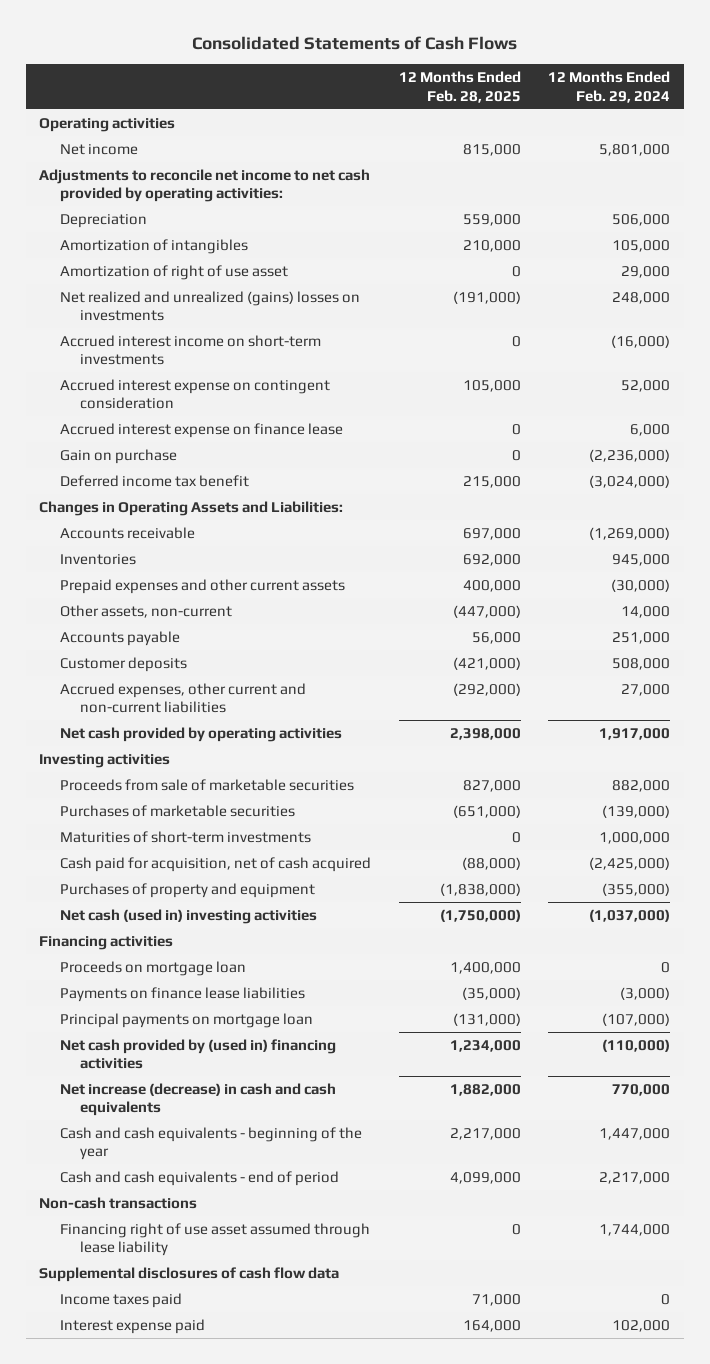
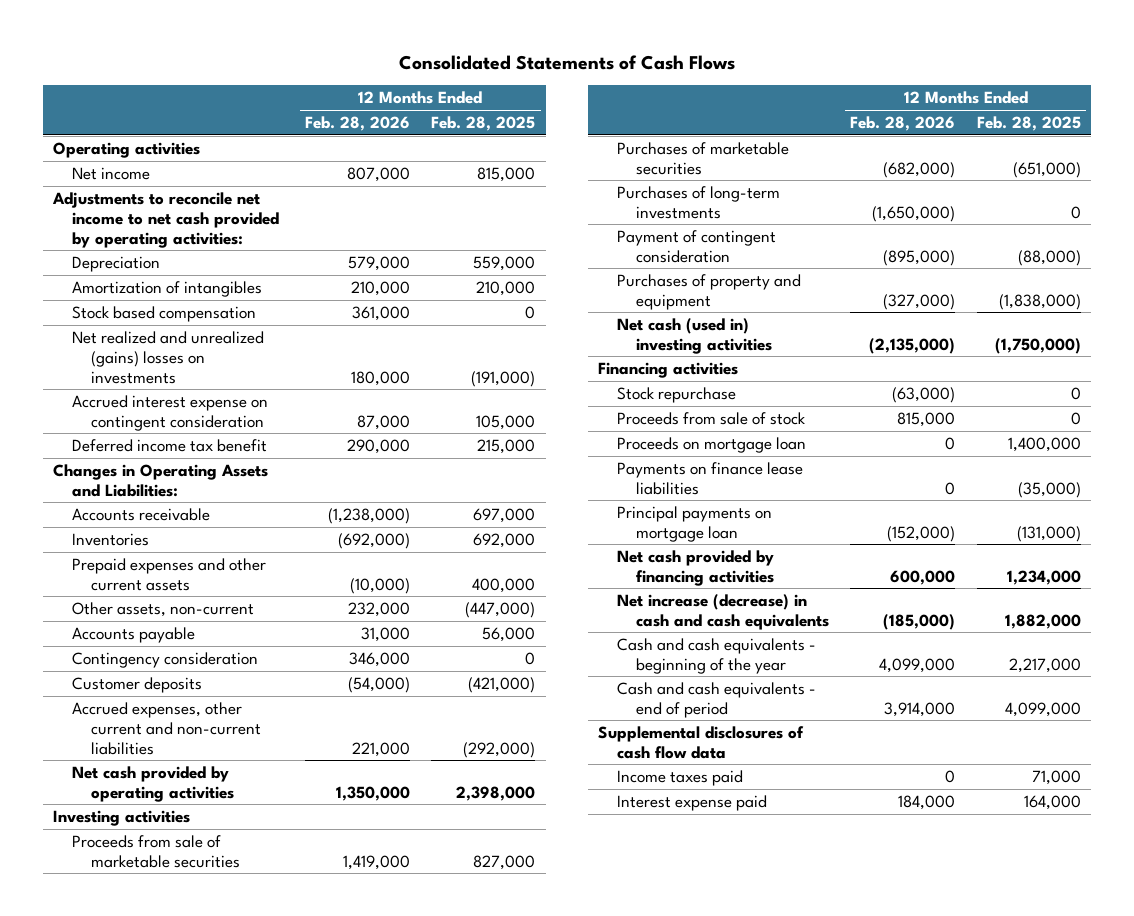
- | 12 Months Ended Feb. 28, 2025 | 12 Months Ended Feb. 29, 2024
+ | 12 Months Ended Feb. 28, 2026 | 12 Months Ended Feb. 28, 2025
- Amortization of right of use asset | 0 | 29,000
+ Stock based compensation | 361,000 | 0
- Accrued interest income on short-term investments | 0 | (16,000)
- Accrued interest expense on finance lease | 0 | 6,000
- Gain on purchase | 0 | (2,236,000)
+ Contingency consideration | 346,000 | 0
- Maturities of short-term investments | 0 | 1,000,000
- Cash paid for acquisition, net of cash acquired | (88,000) | (2,425,000)
+ Purchases of long-term investments | (1,650,000) | 0
+ Payment of contingent consideration | (895,000) | (88,000)
+ Stock repurchase | (63,000) | 0
+ Proceeds from sale of stock | 815,000 | 0
- Net cash provided by (used in) financing activities | 1,234,000 | (110,000)
+ Net cash provided by financing activities | 600,000 | 1,234,000
- Non-cash transactions
- Financing right of use asset assumed through lease liability | 0 | 1,744,000

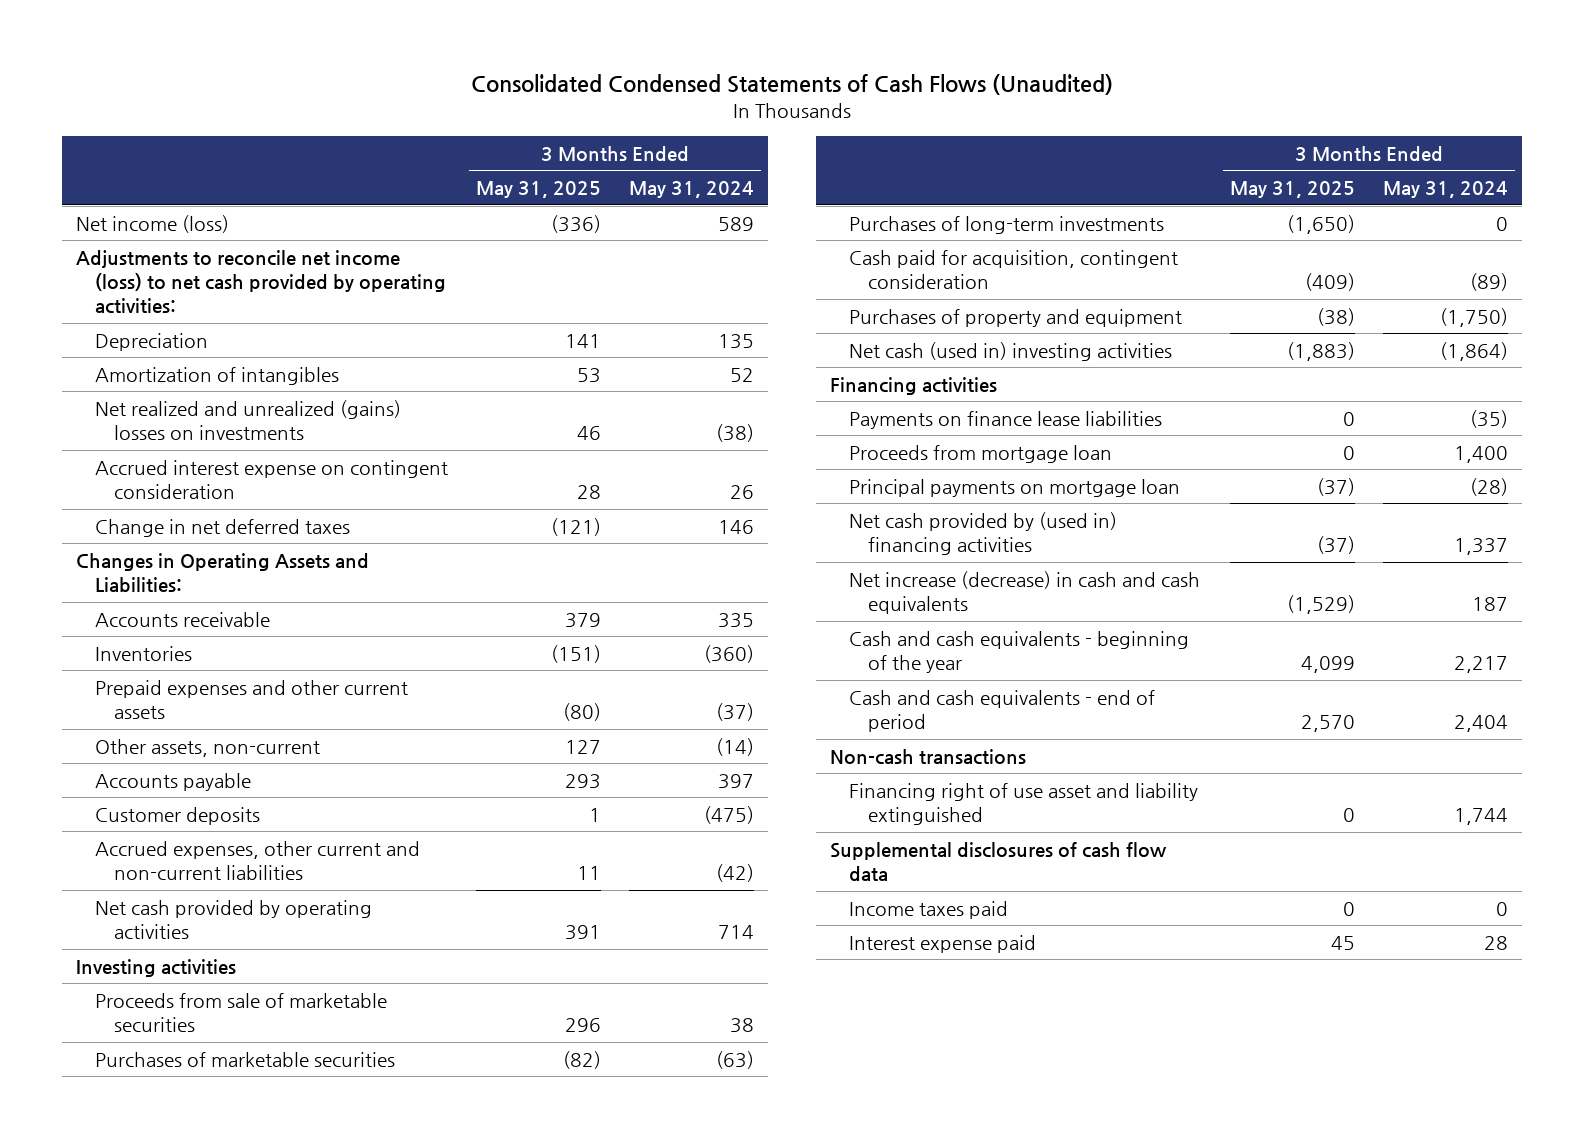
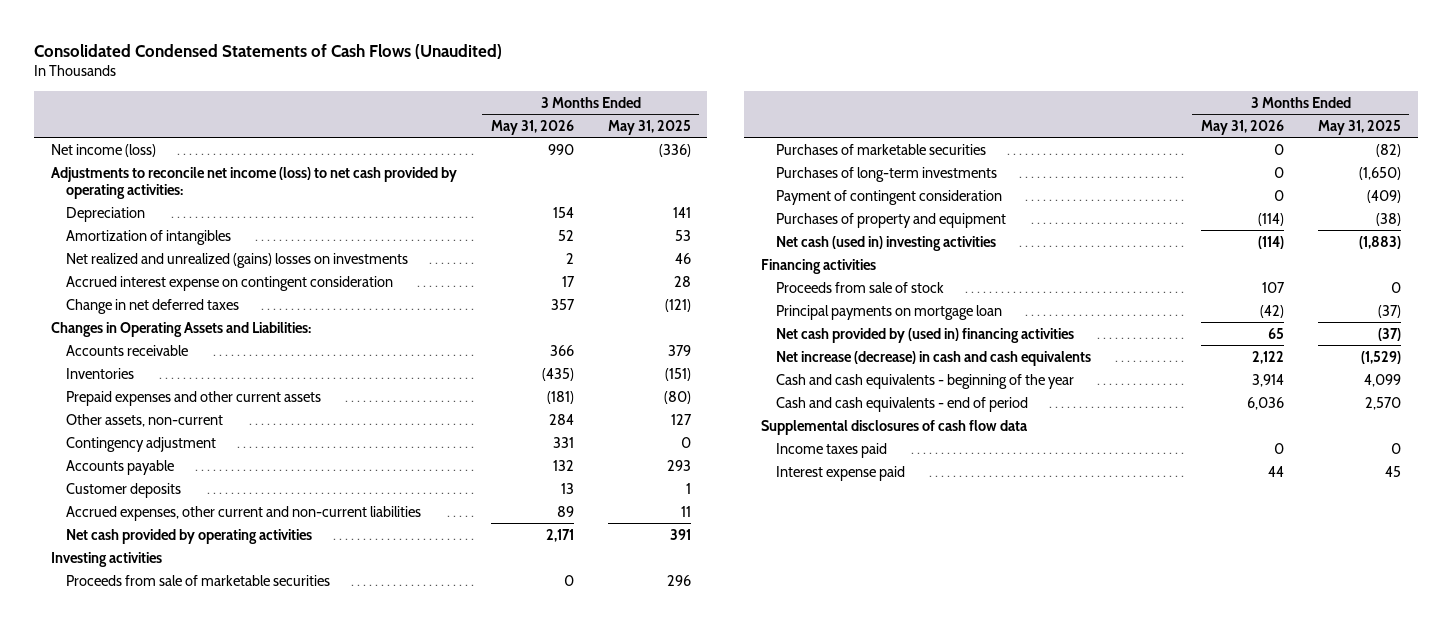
- | 3 Months Ended May 31, 2025 | 3 Months Ended May 31, 2024
+ | 3 Months Ended May 31, 2026 | 3 Months Ended May 31, 2025
+ Contingency adjustment | 331 | 0
- Cash paid for acquisition, contingent consideration | (409) | (89)
+ Payment of contingent consideration | 0 | (409)
- Payments on finance lease liabilities | 0 | (35)
- Proceeds from mortgage loan | 0 | 1,400
+ Proceeds from sale of stock | 107 | 0
- Non-cash transactions
- Financing right of use asset and liability extinguished | 0 | 1,744

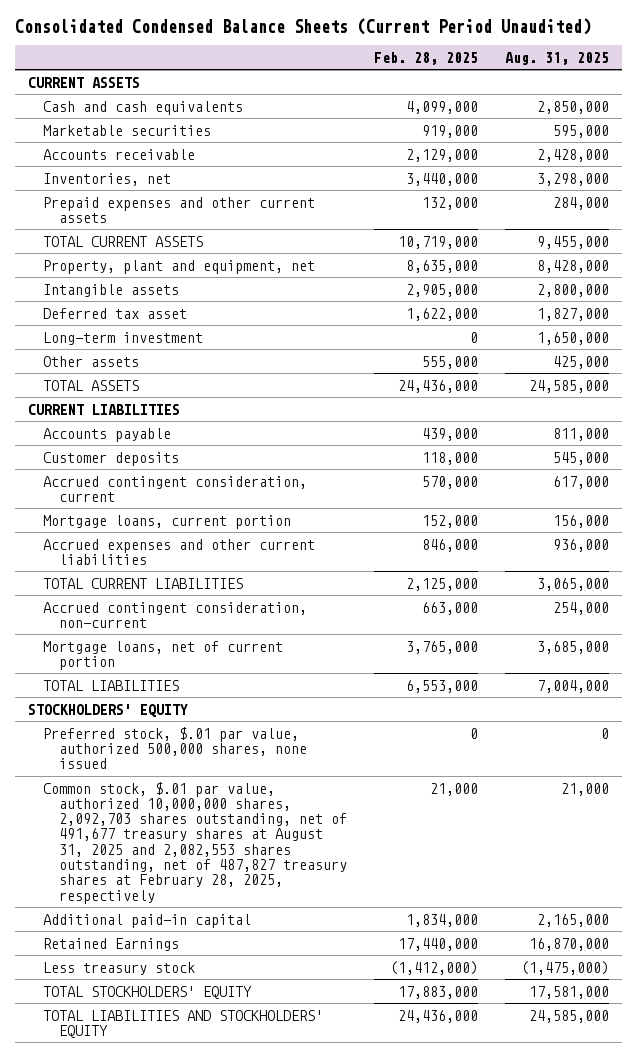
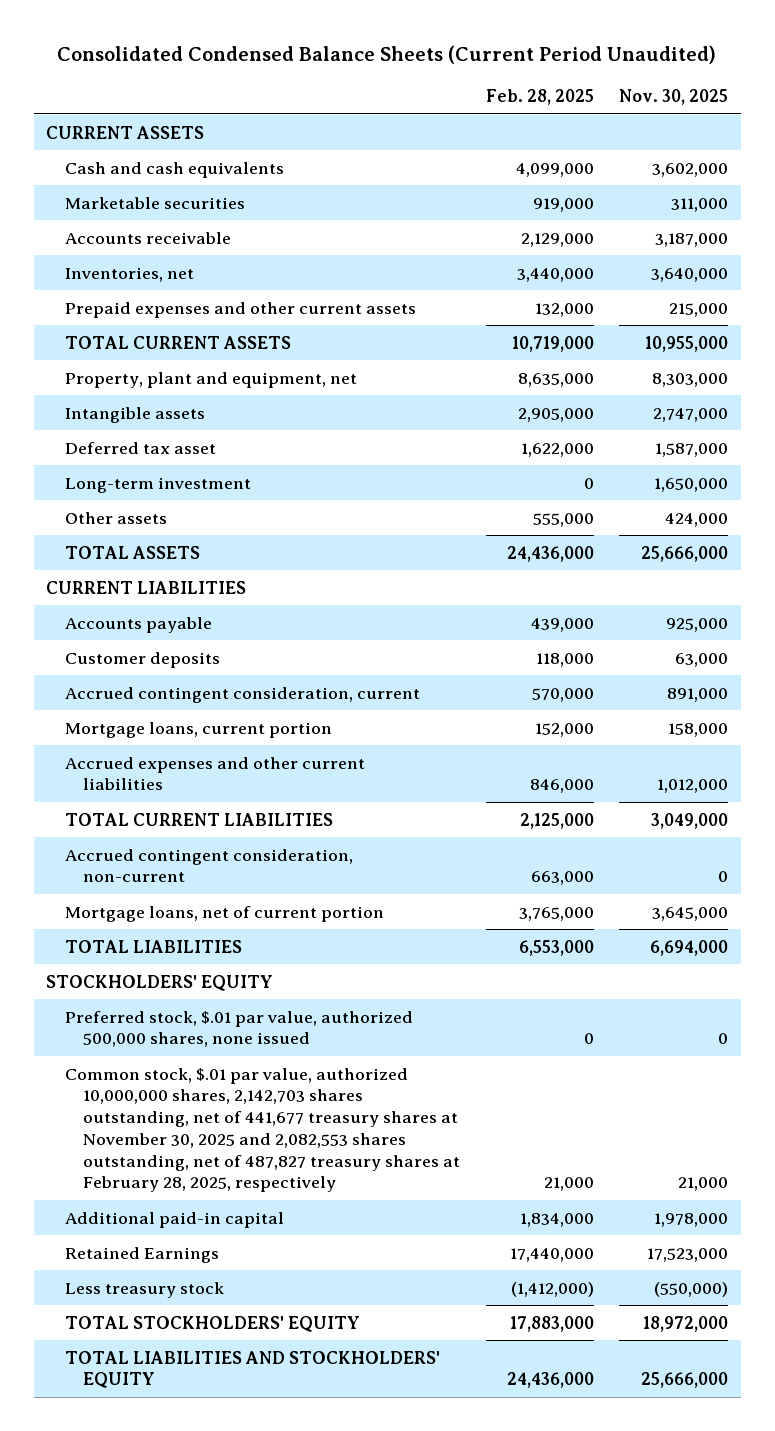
- | Feb. 28, 2025 | Aug. 31, 2025
+ | Feb. 28, 2025 | Nov. 30, 2025
- Common stock, $.01 par value, authorized 10,000,000 shares, 2,092,703 shares outstanding, net of 491,677 treasury shares at August 31, 2025 and 2,082,553 shares outstanding, net of 487,827 treasury shares at February 28, 2025, respectively | 21,000 | 21,000
+ Common stock, $.01 par value, authorized 10,000,000 shares, 2,142,703 shares outstanding, net of 441,677 treasury shares at November 30, 2025 and 2,082,553 shares outstanding, net of 487,827 treasury shares at February 28, 2025, respectively | 21,000 | 21,000

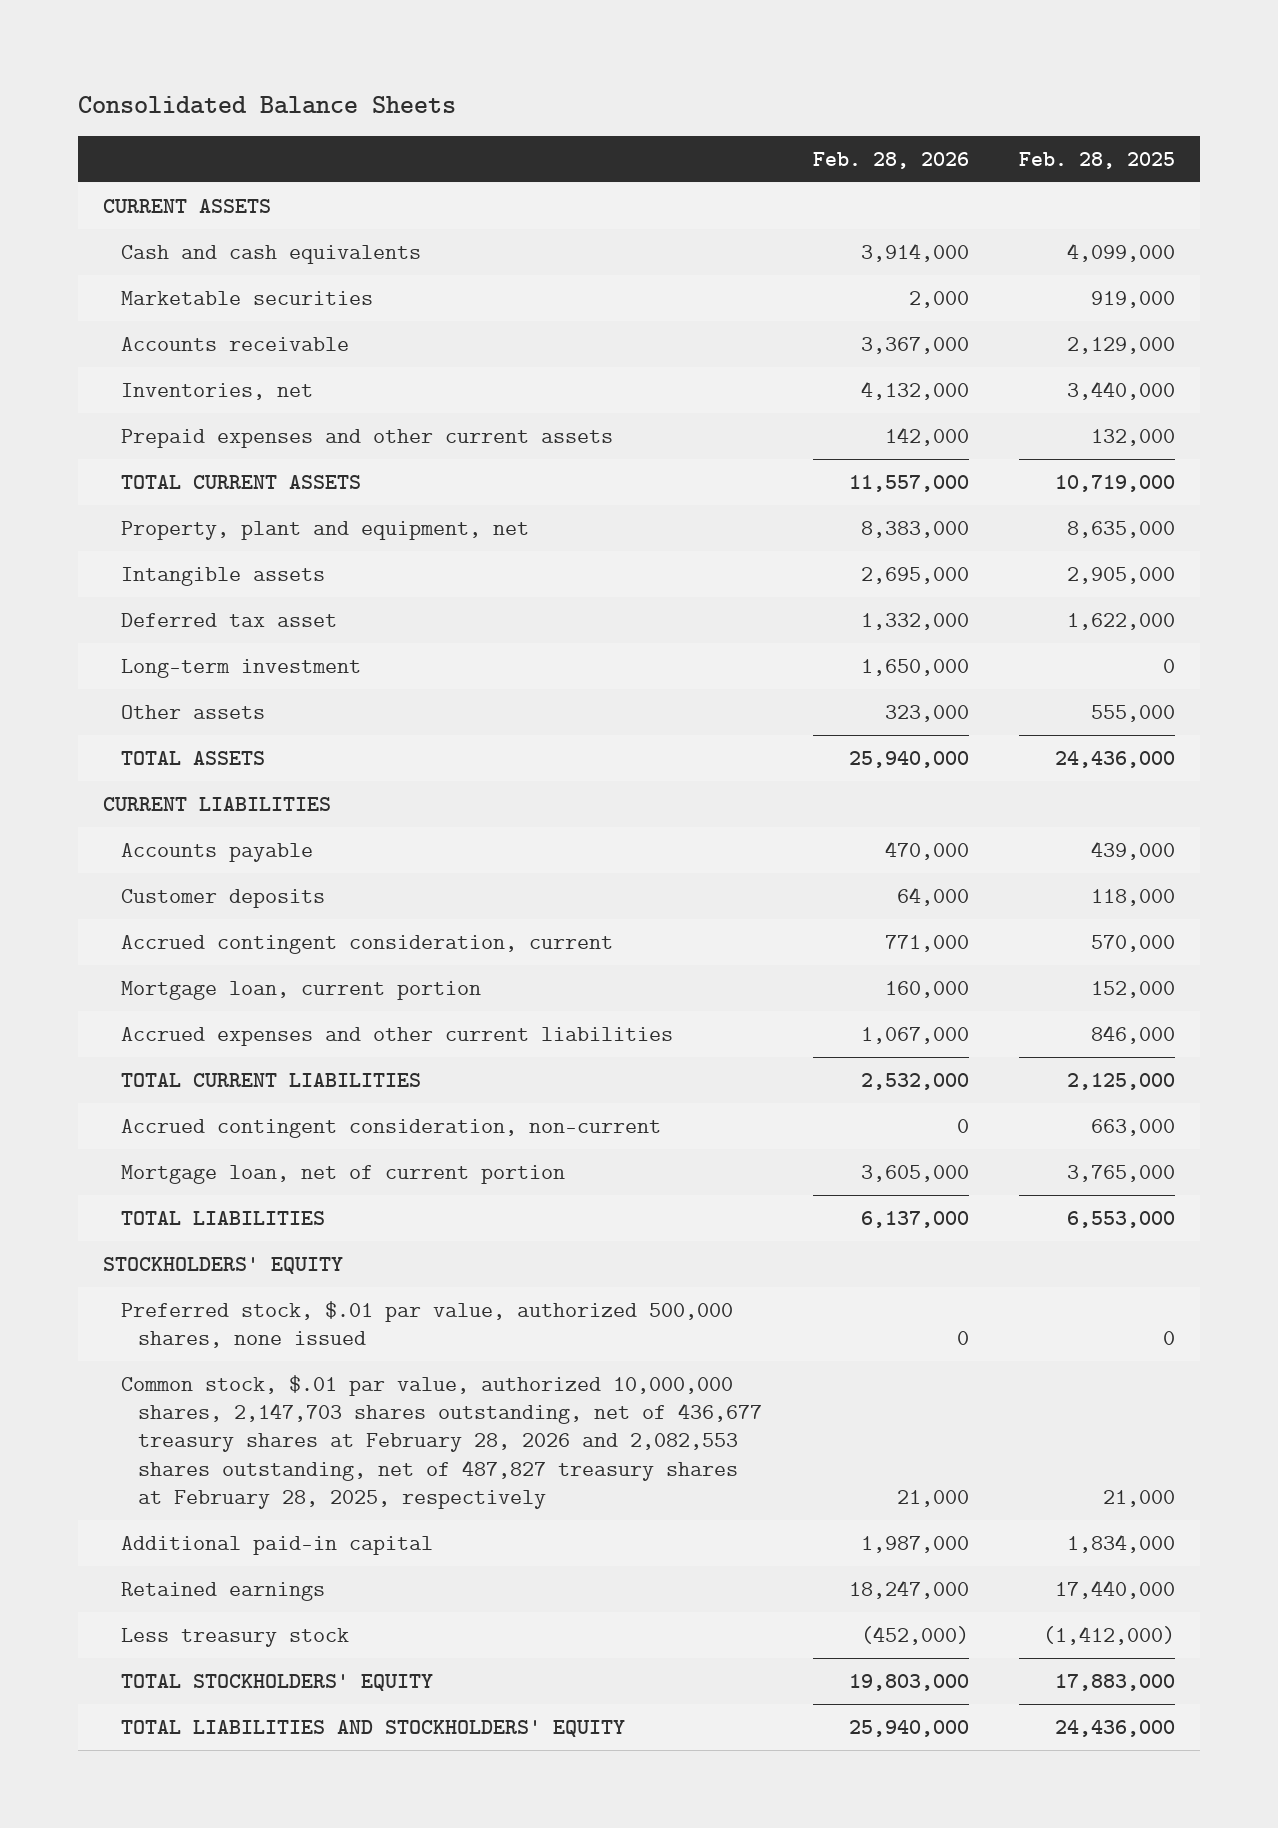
- Consolidated Condensed Balance Sheets (Current Period Unaudited)
+ Consolidated Balance Sheets
- | Feb. 28, 2025 | Nov. 30, 2025
+ | Feb. 28, 2026 | Feb. 28, 2025
- Mortgage loans, current portion | 152,000 | 158,000
+ Mortgage loan, current portion | 160,000 | 152,000
- Mortgage loans, net of current portion | 3,765,000 | 3,645,000
+ Mortgage loan, net of current portion | 3,605,000 | 3,765,000
- Common stock, $.01 par value, authorized 10,000,000 shares, 2,142,703 shares outstanding, net of 441,677 treasury shares at November 30, 2025 and 2,082,553 shares outstanding, net of 487,827 treasury shares at February 28, 2025, respectively | 21,000 | 21,000
+ Common stock, $.01 par value, authorized 10,000,000 shares, 2,147,703 shares outstanding, net of 436,677 treasury shares at February 28, 2026 and 2,082,553 shares outstanding, net of 487,827 treasury shares at February 28, 2025, respectively | 21,000 | 21,000
- Retained Earnings | 17,440,000 | 17,523,000
+ Retained earnings | 18,247,000 | 17,440,000

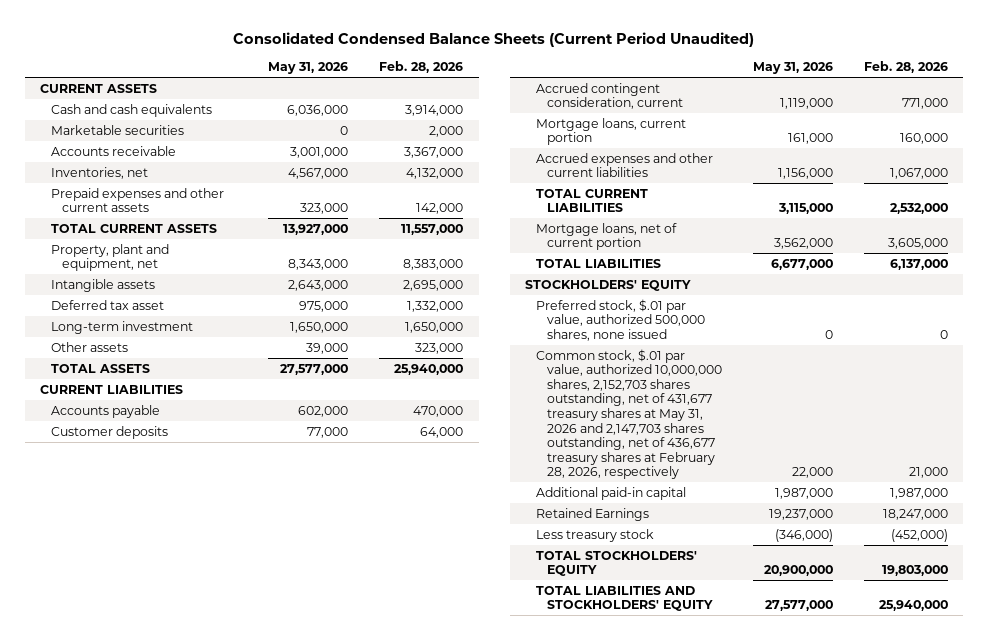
- Consolidated Balance Sheets
+ Consolidated Condensed Balance Sheets (Current Period Unaudited)
- | Feb. 28, 2026 | Feb. 28, 2025
+ | May 31, 2026 | Feb. 28, 2026
- Mortgage loan, current portion | 160,000 | 152,000
+ Mortgage loans, current portion | 161,000 | 160,000
- Accrued contingent consideration, non-current | 0 | 663,000
- Mortgage loan, net of current portion | 3,605,000 | 3,765,000
+ Mortgage loans, net of current portion | 3,562,000 | 3,605,000
- Common stock, $.01 par value, authorized 10,000,000 shares, 2,147,703 shares outstanding, net of 436,677 treasury shares at February 28, 2026 and 2,082,553 shares outstanding, net of 487,827 treasury shares at February 28, 2025, respectively | 21,000 | 21,000
+ Common stock, $.01 par value, authorized 10,000,000 shares, 2,152,703 shares outstanding, net of 431,677 treasury shares at May 31, 2026 and 2,147,703 shares outstanding, net of 436,677 treasury shares at February 28, 2026, respectively | 22,000 | 21,000
- Retained earnings | 18,247,000 | 17,440,000
+ Retained Earnings | 19,237,000 | 18,247,000

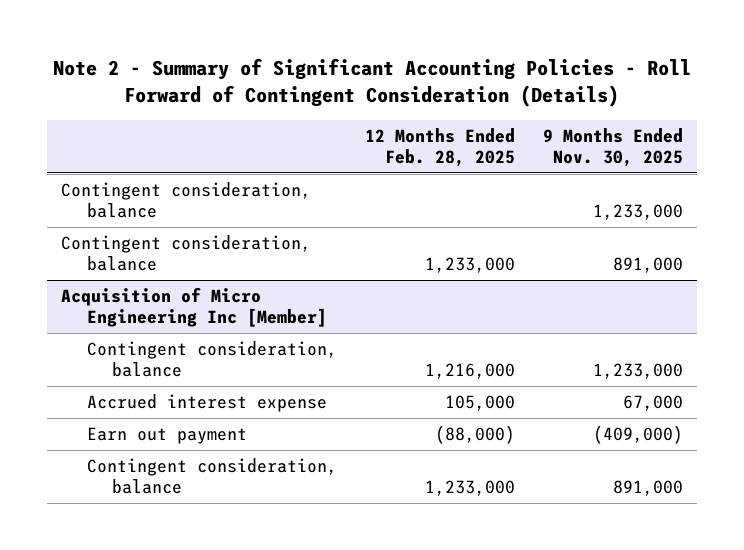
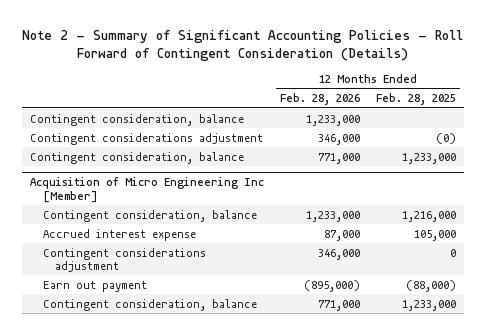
- | 12 Months Ended Feb. 28, 2025 | 9 Months Ended Nov. 30, 2025
+ | 12 Months Ended Feb. 28, 2026 | 12 Months Ended Feb. 28, 2025
+ Contingent considerations adjustment | 346,000 | (0)
@ Acquisition of Micro Engineering Inc [Member]
+ Contingent considerations adjustment | 346,000 | 0

